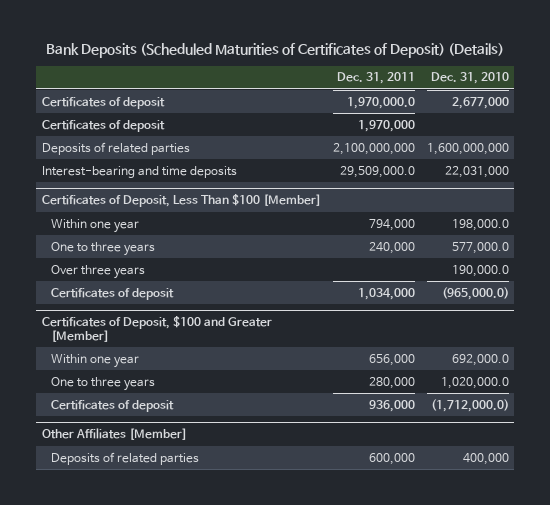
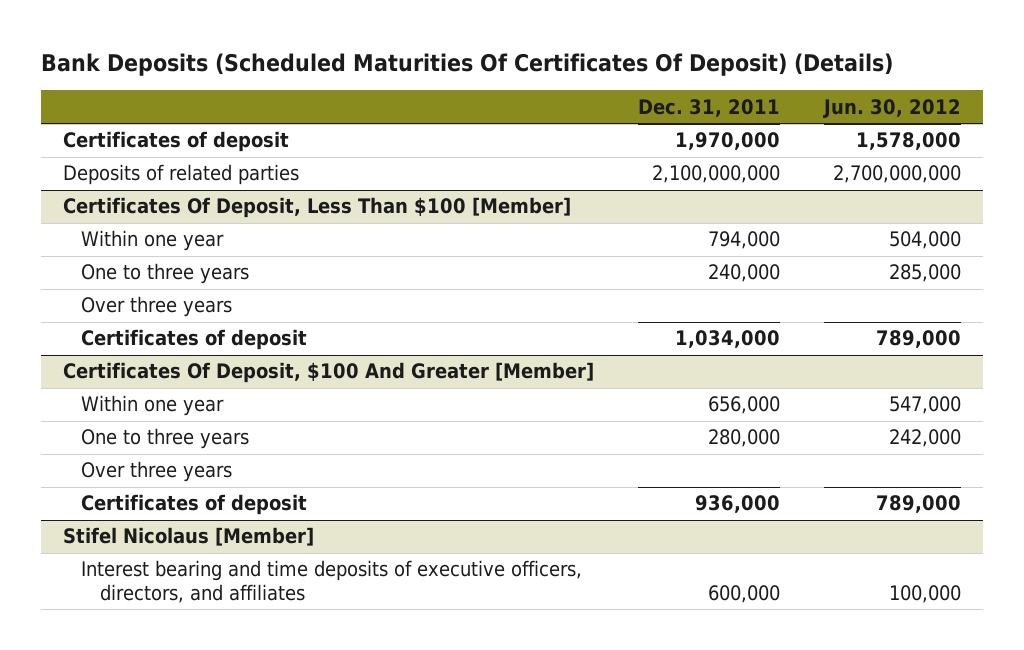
- Bank Deposits (Scheduled Maturities of Certificates of Deposit) (Details)
+ Bank Deposits (Scheduled Maturities Of Certificates Of Deposit) (Details)
- | Dec. 31, 2011 | Dec. 31, 2010
+ | Dec. 31, 2011 | Jun. 30, 2012
- Certificates of deposit | 1,970,000.0 | 2,677,000
- Interest-bearing and time deposits | 29,509,000.0 | 22,031,000
- Certificates of Deposit, Less Than $100 [Member]
+ Certificates Of Deposit, Less Than $100 [Member]
- Certificates of Deposit, $100 and Greater [Member]
+ Certificates Of Deposit, $100 And Greater [Member]
+ Over three years
- Other Affiliates [Member]
- Deposits of related parties | 600,000 | 400,000
+ Stifel Nicolaus [Member]
+ Interest bearing and time deposits of executive officers, directors, and affiliates | 600,000 | 100,000

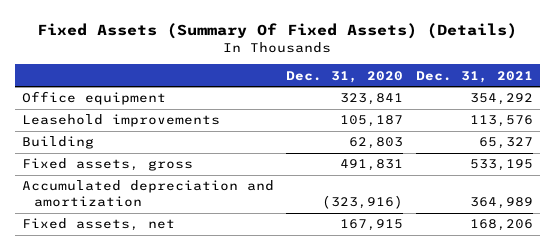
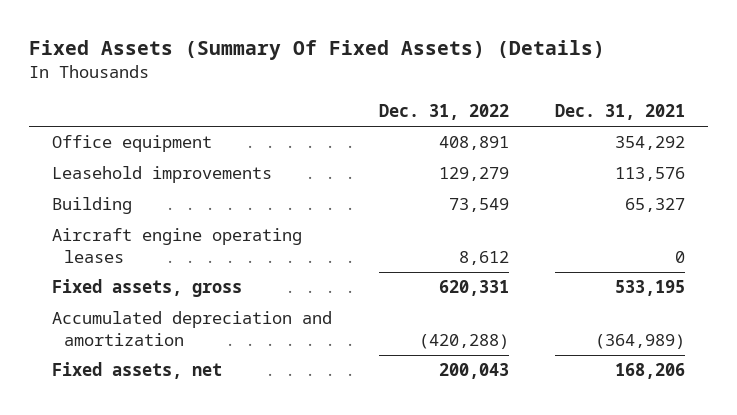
- | Dec. 31, 2020 | Dec. 31, 2021
+ | Dec. 31, 2022 | Dec. 31, 2021
+ Aircraft engine operating leases | 8,612 | 0
- Accumulated depreciation and amortization | (323,916) | 364,989
+ Accumulated depreciation and amortization | (420,288) | (364,989)

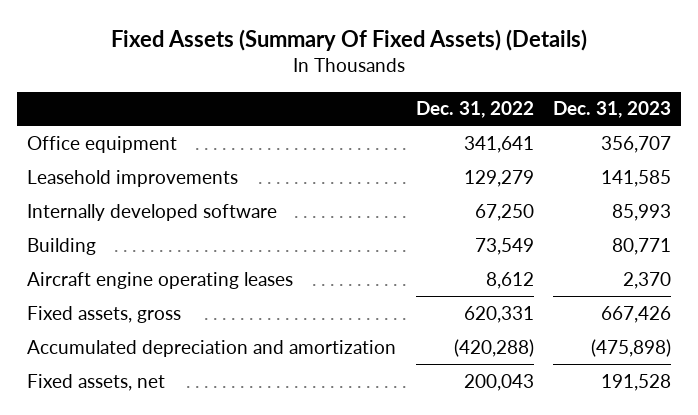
- | Dec. 31, 2022 | Dec. 31, 2021
+ | Dec. 31, 2022 | Dec. 31, 2023
- Office equipment | 408,891 | 354,292
+ Office equipment | 341,641 | 356,707
+ Internally developed software | 67,250 | 85,993

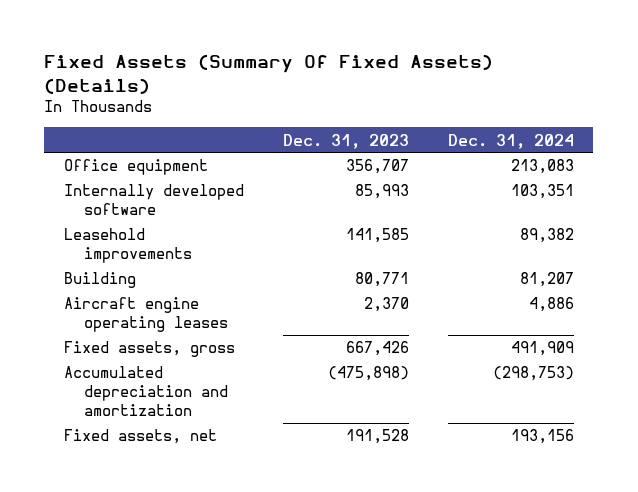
- | Dec. 31, 2022 | Dec. 31, 2023
+ | Dec. 31, 2023 | Dec. 31, 2024
moved down: Leasehold improvements | 141,585 | 89,382

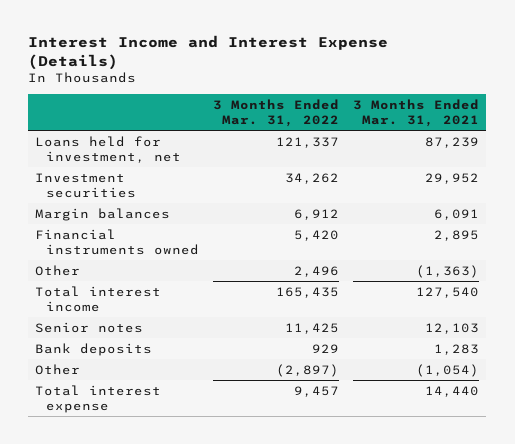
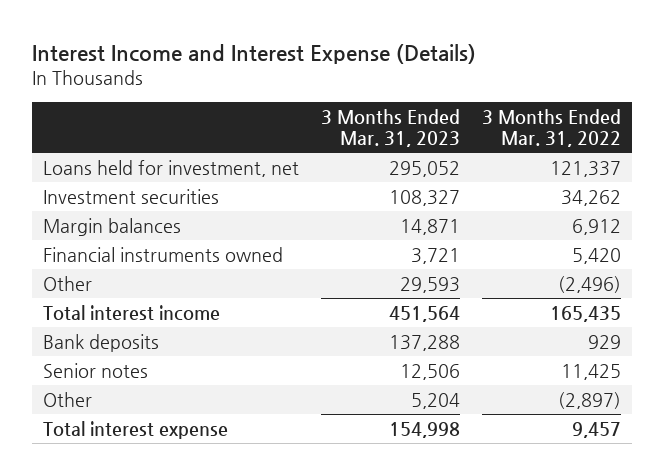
- | 3 Months Ended Mar. 31, 2022 | 3 Months Ended Mar. 31, 2021
+ | 3 Months Ended Mar. 31, 2023 | 3 Months Ended Mar. 31, 2022
- Other | 2,496 | (1,363)
+ Other | 29,593 | (2,496)
moved down: Senior notes | 12,506 | 11,425

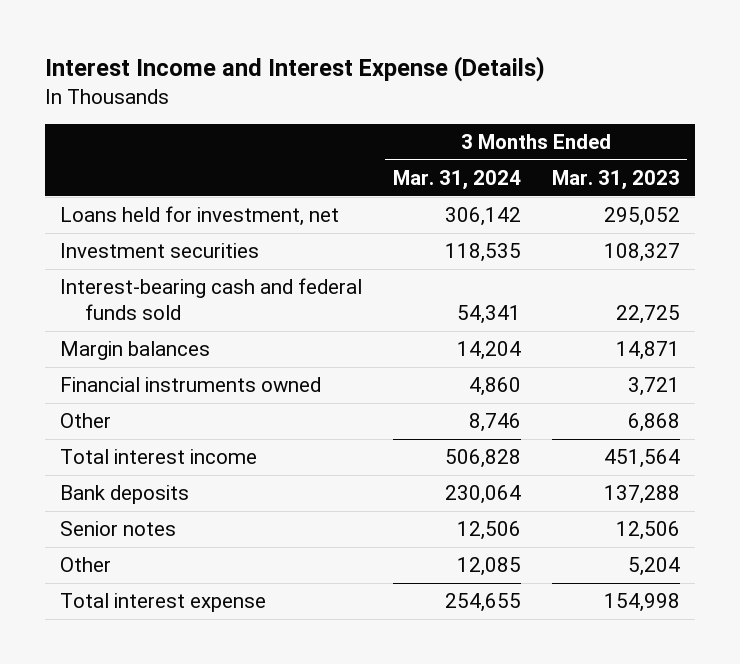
- | 3 Months Ended Mar. 31, 2023 | 3 Months Ended Mar. 31, 2022
+ | 3 Months Ended Mar. 31, 2024 | 3 Months Ended Mar. 31, 2023
+ Interest-bearing cash and federal funds sold | 54,341 | 22,725
- Other | 29,593 | (2,496)
+ Other | 8,746 | 6,868

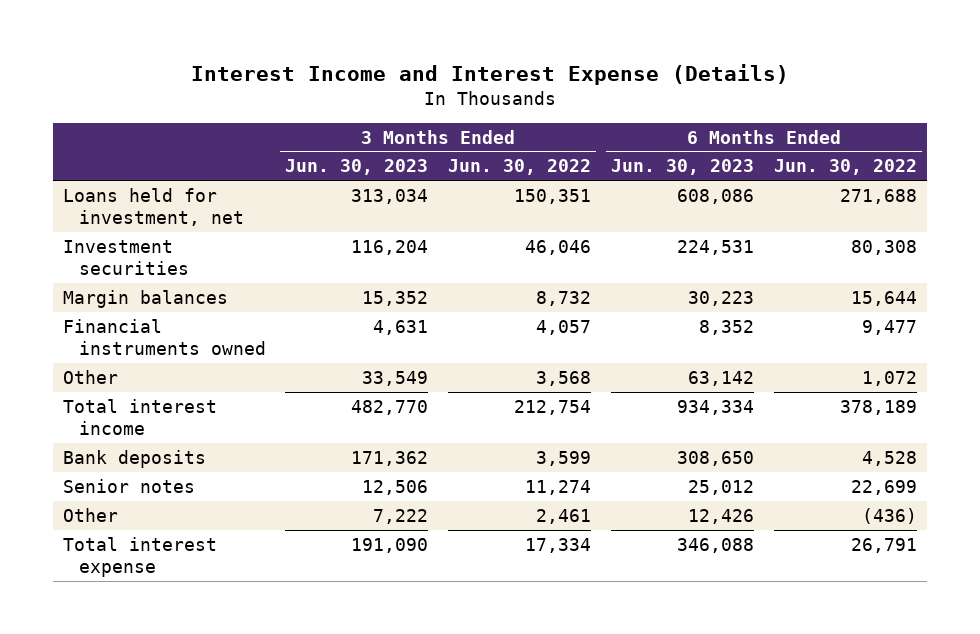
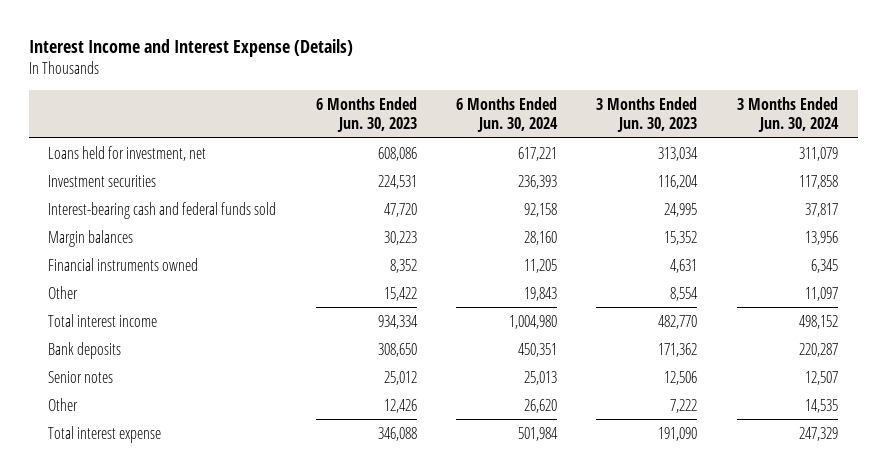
- | 3 Months Ended Jun. 30, 2023 | 3 Months Ended Jun. 30, 2022 | 6 Months Ended Jun. 30, 2023 | 6 Months Ended Jun. 30, 2022
+ | 6 Months Ended Jun. 30, 2023 | 6 Months Ended Jun. 30, 2024 | 3 Months Ended Jun. 30, 2023 | 3 Months Ended Jun. 30, 2024
+ Interest-bearing cash and federal funds sold | 47,720 | 92,158 | 24,995 | 37,817
- Other | 33,549 | 3,568 | 63,142 | 1,072
+ Other | 15,422 | 19,843 | 8,554 | 11,097

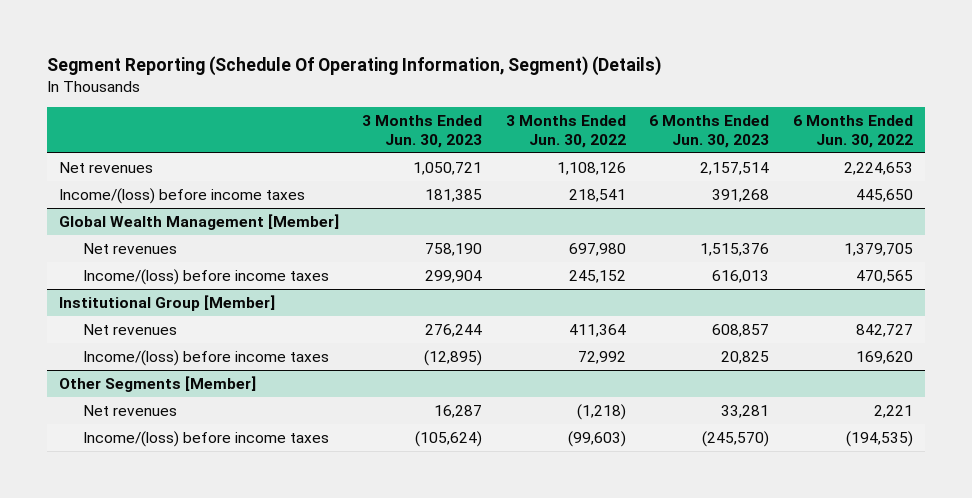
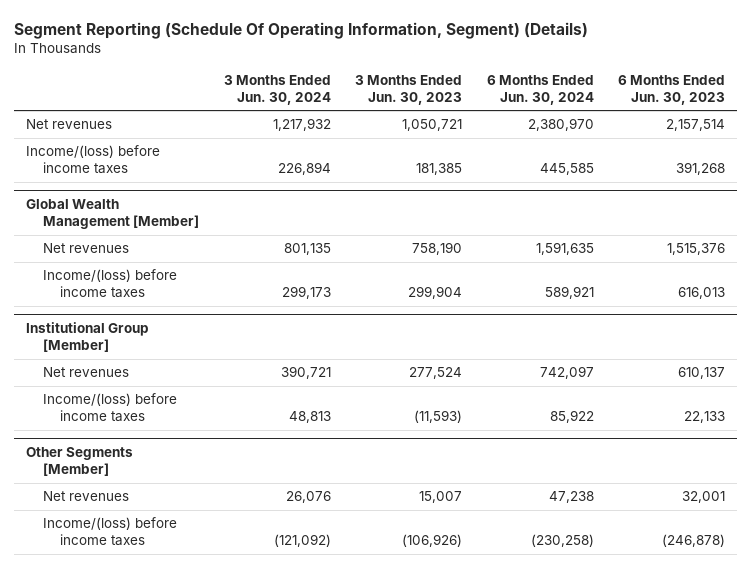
- | 3 Months Ended Jun. 30, 2023 | 3 Months Ended Jun. 30, 2022 | 6 Months Ended Jun. 30, 2023 | 6 Months Ended Jun. 30, 2022
+ | 3 Months Ended Jun. 30, 2024 | 3 Months Ended Jun. 30, 2023 | 6 Months Ended Jun. 30, 2024 | 6 Months Ended Jun. 30, 2023
@ Institutional Group [Member]
- Net revenues | 276,244 | 411,364 | 608,857 | 842,727
- Income/(loss) before income taxes | (12,895) | 72,992 | 20,825 | 169,620
+ Net revenues | 390,721 | 277,524 | 742,097 | 610,137
+ Income/(loss) before income taxes | 48,813 | (11,593) | 85,922 | 22,133
@ Other Segments [Member]
- Net revenues | 16,287 | (1,218) | 33,281 | 2,221
- Income/(loss) before income taxes | (105,624) | (99,603) | (245,570) | (194,535)
+ Net revenues | 26,076 | 15,007 | 47,238 | 32,001
+ Income/(loss) before income taxes | (121,092) | (106,926) | (230,258) | (246,878)

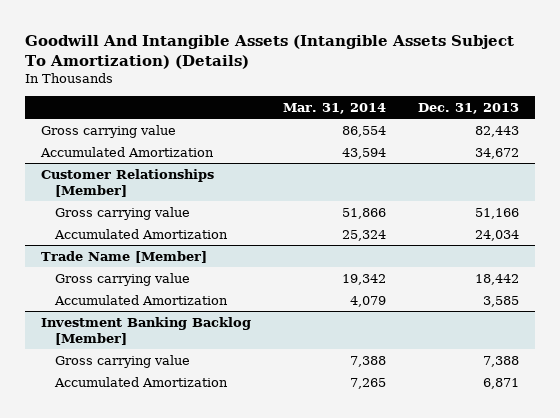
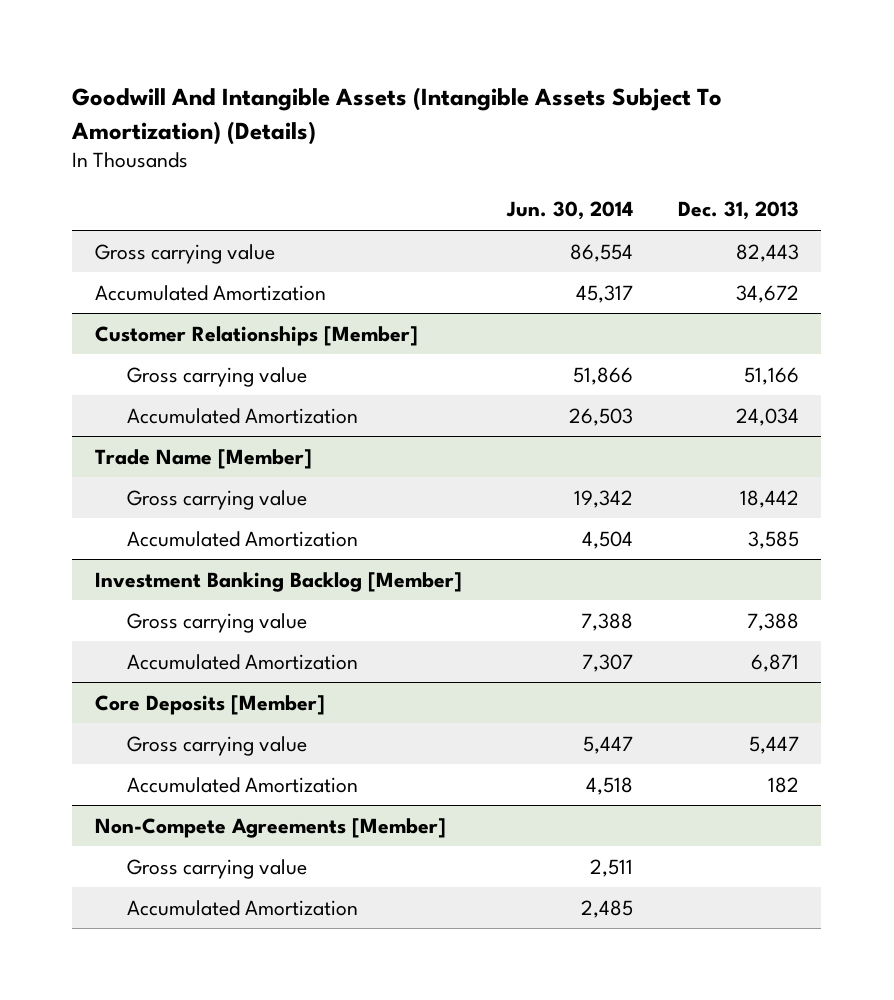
- | Mar. 31, 2014 | Dec. 31, 2013
+ | Jun. 30, 2014 | Dec. 31, 2013
+ Core Deposits [Member]
+ Gross carrying value | 5,447 | 5,447
+ Accumulated Amortization | 4,518 | 182
+ Non-Compete Agreements [Member]
+ Gross carrying value | 2,511 |
+ Accumulated Amortization | 2,485 |

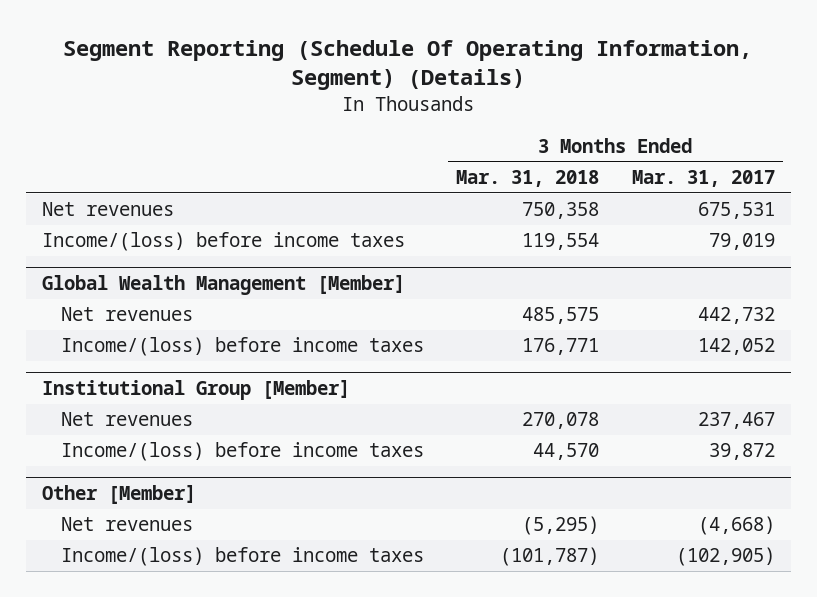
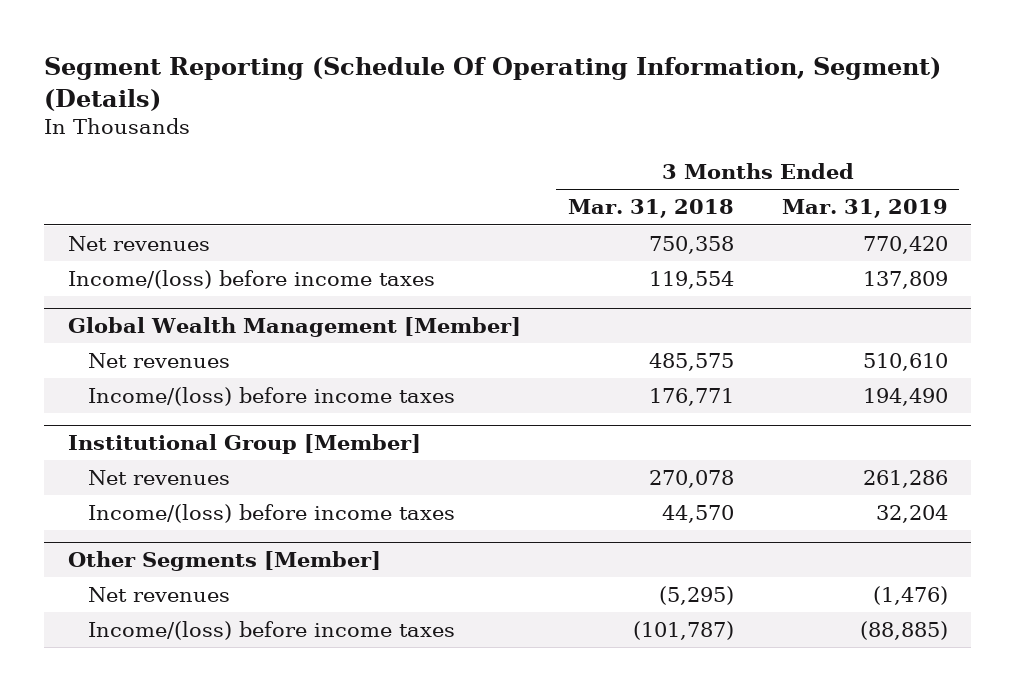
- | 3 Months Ended Mar. 31, 2018 | 3 Months Ended Mar. 31, 2017
+ | 3 Months Ended Mar. 31, 2018 | 3 Months Ended Mar. 31, 2019
- Other [Member]
+ Other Segments [Member]

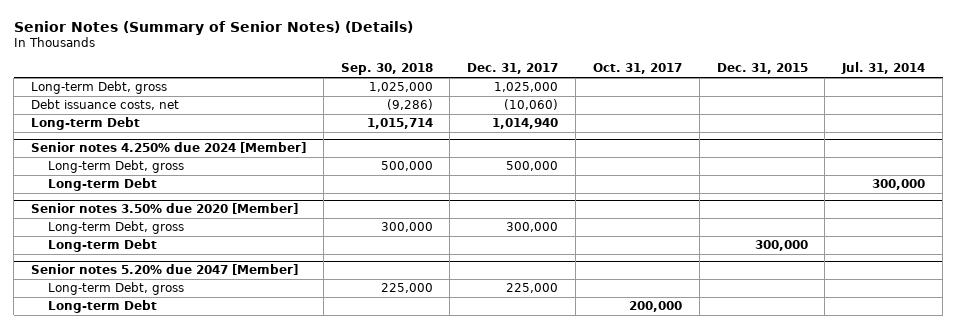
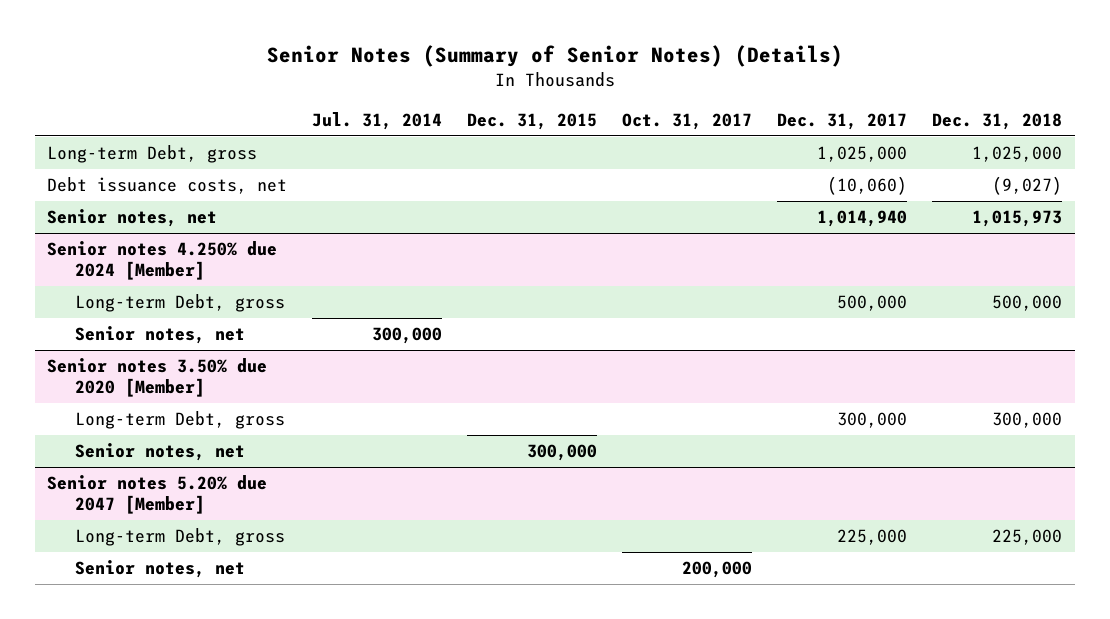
- | Sep. 30, 2018 | Dec. 31, 2017 | Oct. 31, 2017 | Dec. 31, 2015 | Jul. 31, 2014
+ | Jul. 31, 2014 | Dec. 31, 2015 | Oct. 31, 2017 | Dec. 31, 2017 | Dec. 31, 2018
- Long-term Debt | 1,015,714 | 1,014,940 | | |
+ Senior notes, net | | | | 1,014,940 | 1,015,973
@ Senior notes 4.250% due 2024 [Member]
- Long-term Debt | | | | | 300,000
+ Senior notes, net | 300,000 | | | |
@ Senior notes 3.50% due 2020 [Member]
- Long-term Debt | | | | 300,000 |
+ Senior notes, net | | 300,000 | | |
@ Senior notes 5.20% due 2047 [Member]
- Long-term Debt | | | 200,000 | |
+ Senior notes, net | | | 200,000 | |

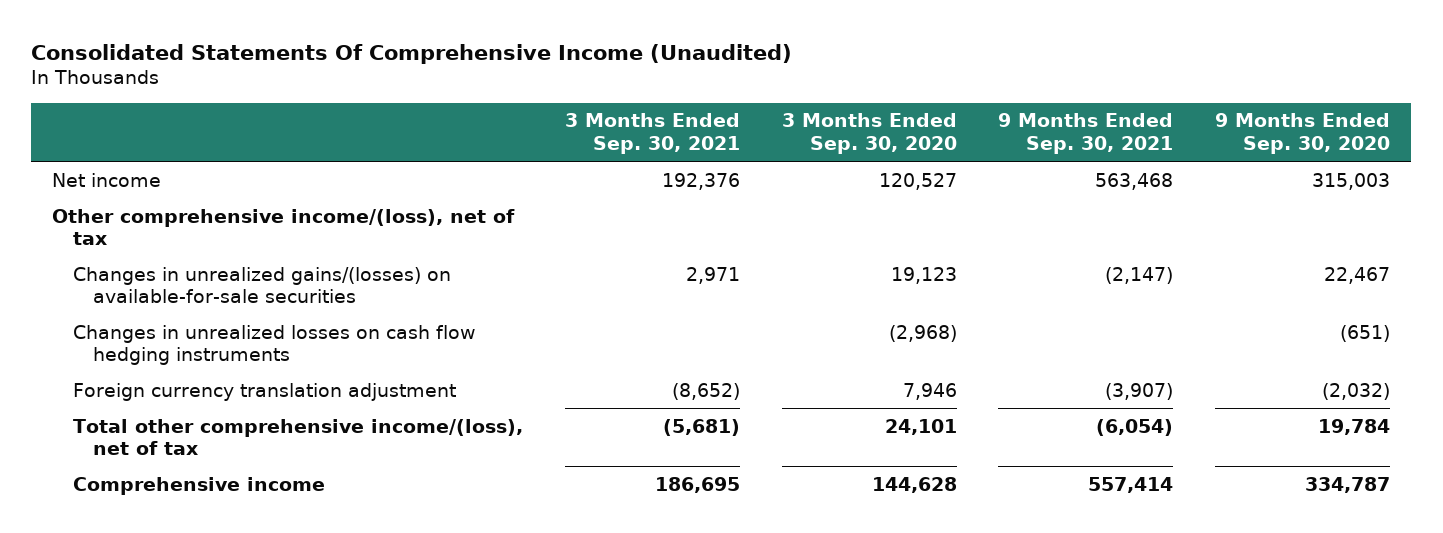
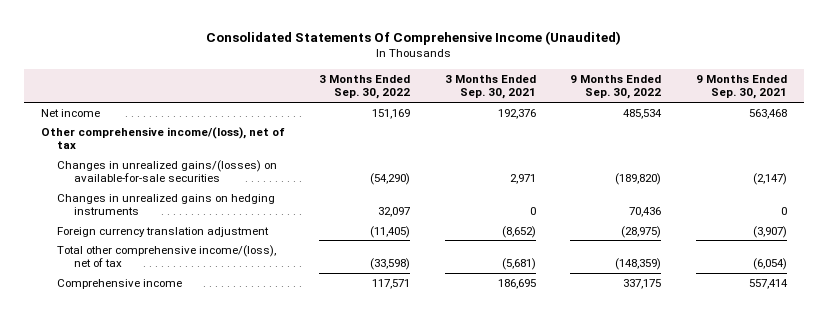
- | 3 Months Ended Sep. 30, 2021 | 3 Months Ended Sep. 30, 2020 | 9 Months Ended Sep. 30, 2021 | 9 Months Ended Sep. 30, 2020
+ | 3 Months Ended Sep. 30, 2022 | 3 Months Ended Sep. 30, 2021 | 9 Months Ended Sep. 30, 2022 | 9 Months Ended Sep. 30, 2021
- Changes in unrealized losses on cash flow hedging instruments | | (2,968) | | (651)
+ Changes in unrealized gains on hedging instruments | 32,097 | 0 | 70,436 | 0

